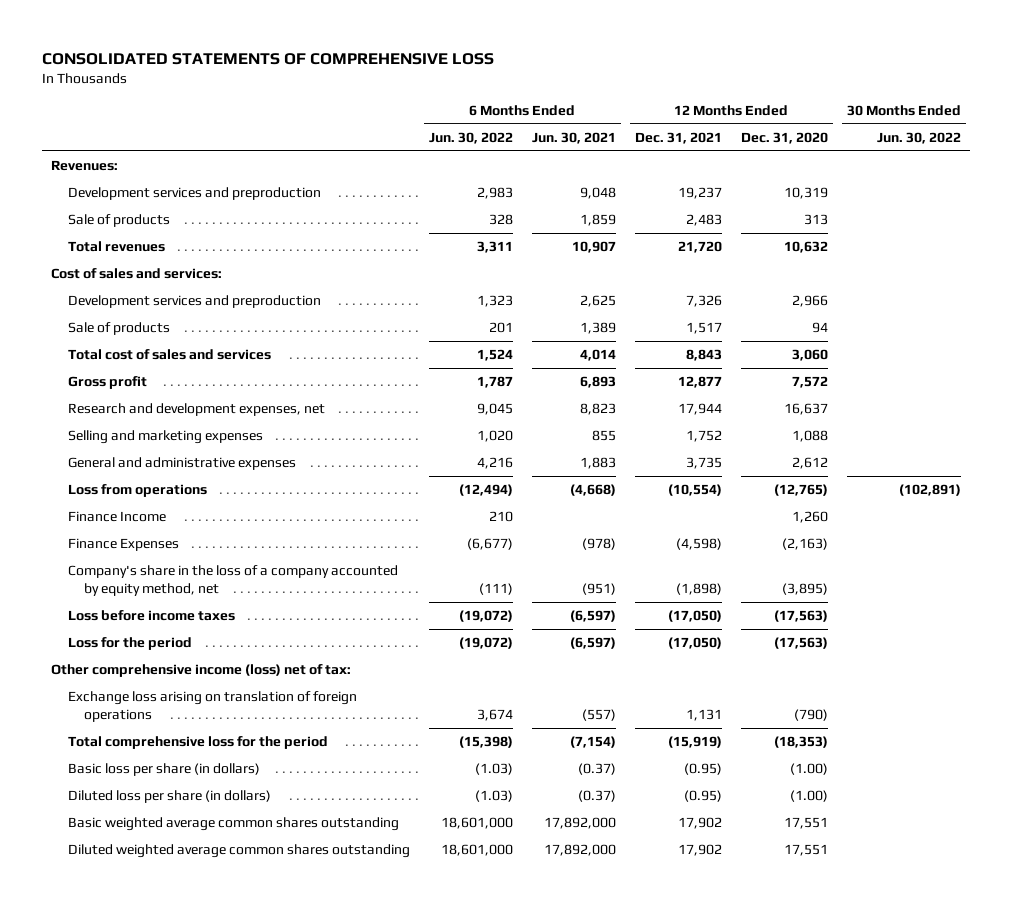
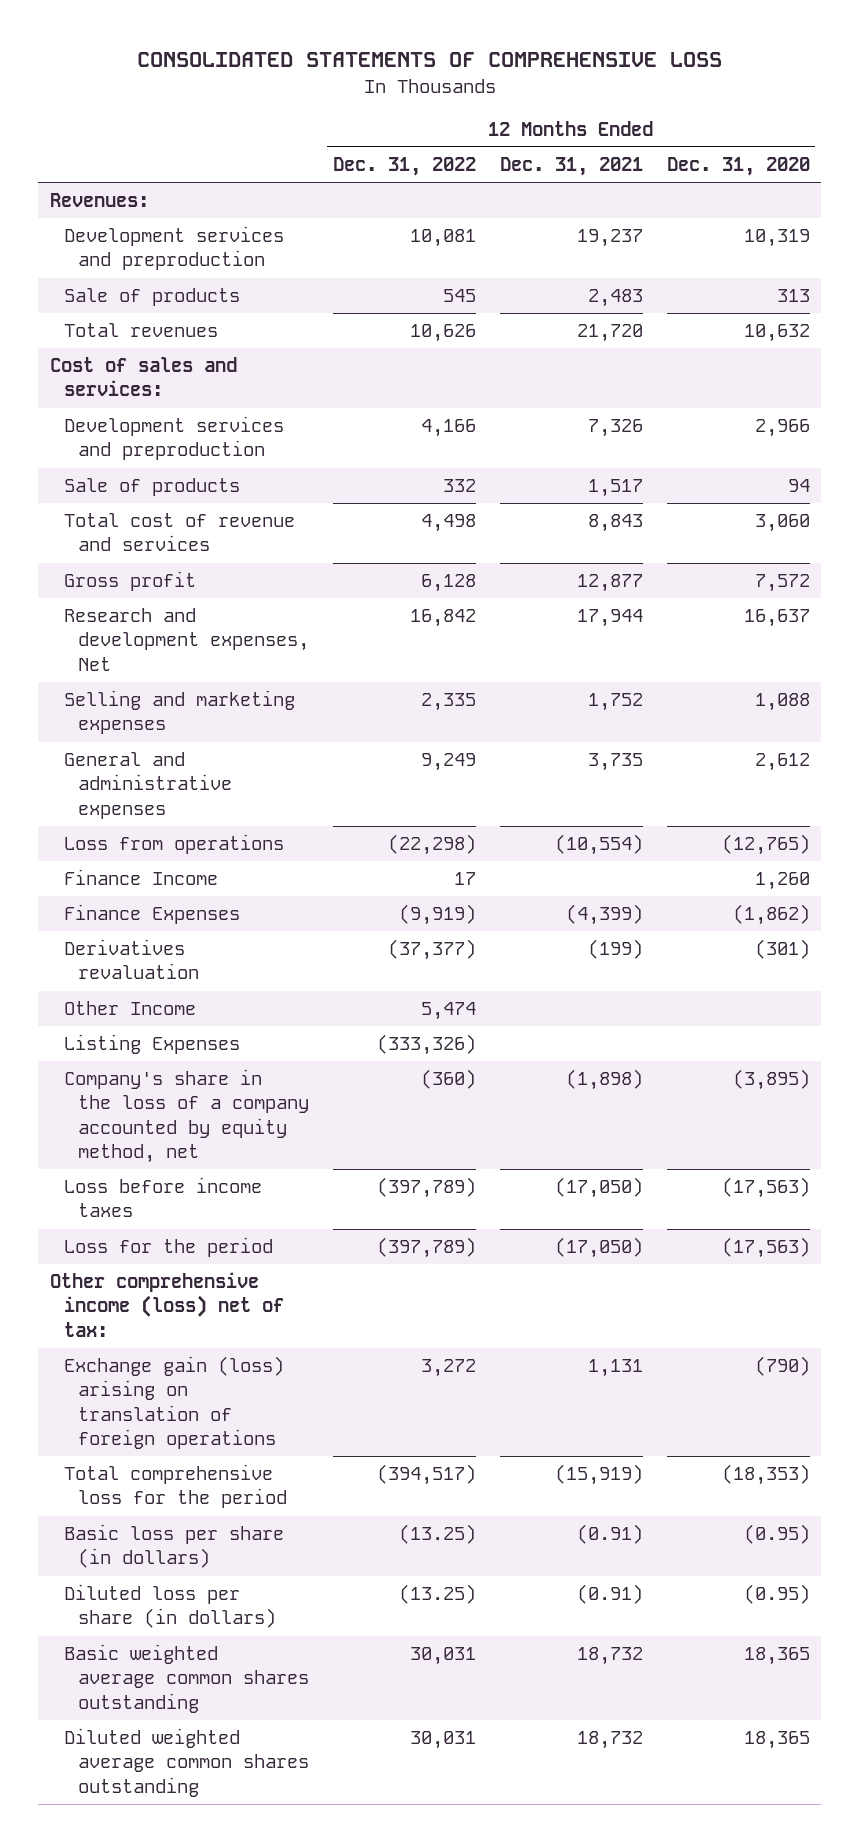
- | 6 Months Ended Jun. 30, 2022 | 6 Months Ended Jun. 30, 2021 | 12 Months Ended Dec. 31, 2021 | 12 Months Ended Dec. 31, 2020 | 30 Months Ended Jun. 30, 2022
+ | 12 Months Ended Dec. 31, 2022 | 12 Months Ended Dec. 31, 2021 | 12 Months Ended Dec. 31, 2020
- Total cost of sales and services | 1,524 | 4,014 | 8,843 | 3,060 |
+ Total cost of revenue and services | 4,498 | 8,843 | 3,060
- Research and development expenses, net | 9,045 | 8,823 | 17,944 | 16,637 |
+ Research and development expenses, Net | 16,842 | 17,944 | 16,637
- Finance Expenses | (6,677) | (978) | (4,598) | (2,163) |
+ Finance Expenses | (9,919) | (4,399) | (1,862)
+ Derivatives revaluation | (37,377) | (199) | (301)
+ Other Income | 5,474 | |
+ Listing Expenses | (333,326) | |
- Exchange loss arising on translation of foreign operations | 3,674 | (557) | 1,131 | (790) |
+ Exchange gain (loss) arising on translation of foreign operations | 3,272 | 1,131 | (790)
- Basic loss per share (in dollars) | (1.03) | (0.37) | (0.95) | (1.00) |
- Diluted loss per share (in dollars) | (1.03) | (0.37) | (0.95) | (1.00) |
- Basic weighted average common shares outstanding | 18,601,000 | 17,892,000 | 17,902 | 17,551 |
- Diluted weighted average common shares outstanding | 18,601,000 | 17,892,000 | 17,902 | 17,551 |
+ Basic loss per share (in dollars) | (13.25) | (0.91) | (0.95)
+ Diluted loss per share (in dollars) | (13.25) | (0.91) | (0.95)
+ Basic weighted average common shares outstanding | 30,031 | 18,732 | 18,365
+ Diluted weighted average common shares outstanding | 30,031 | 18,732 | 18,365

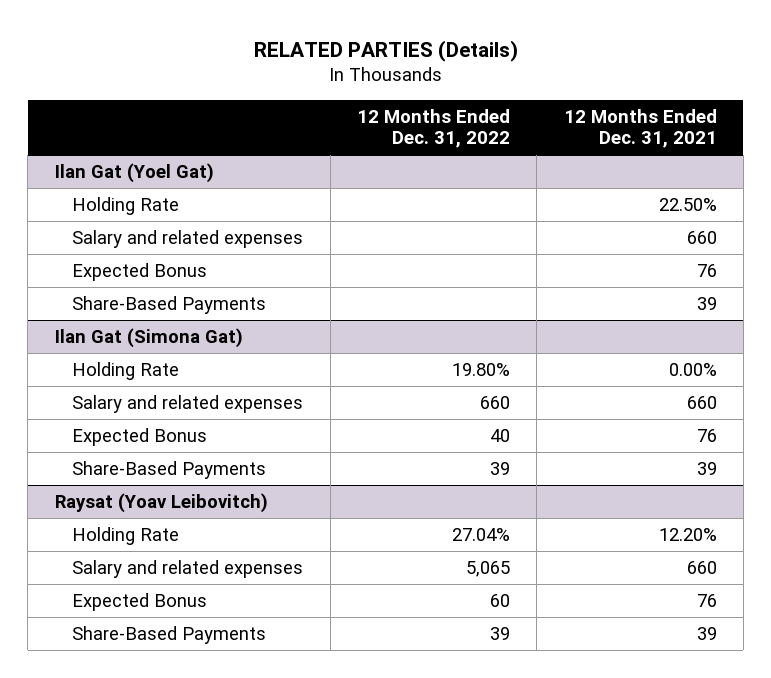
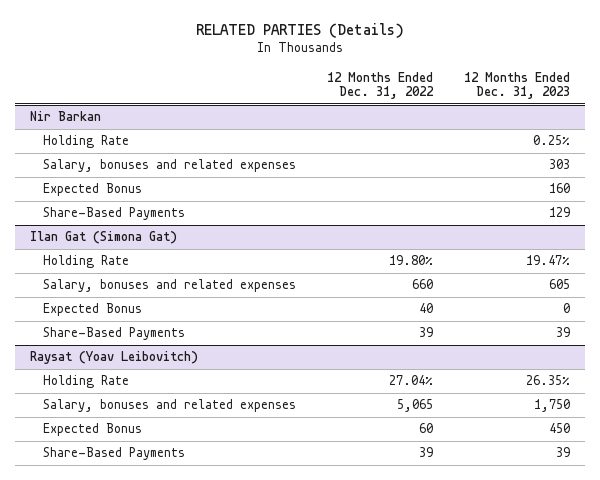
- | 12 Months Ended Dec. 31, 2022 | 12 Months Ended Dec. 31, 2021
+ | 12 Months Ended Dec. 31, 2022 | 12 Months Ended Dec. 31, 2023
- Ilan Gat (Yoel Gat)
+ Nir Barkan
- Salary and related expenses | | 660
+ Salary, bonuses and related expenses | | 303
@ Ilan Gat (Simona Gat)
- Salary and related expenses | 660 | 660
+ Salary, bonuses and related expenses | 660 | 605
@ Raysat (Yoav Leibovitch)
- Salary and related expenses | 5,065 | 660
+ Salary, bonuses and related expenses | 5,065 | 1,750

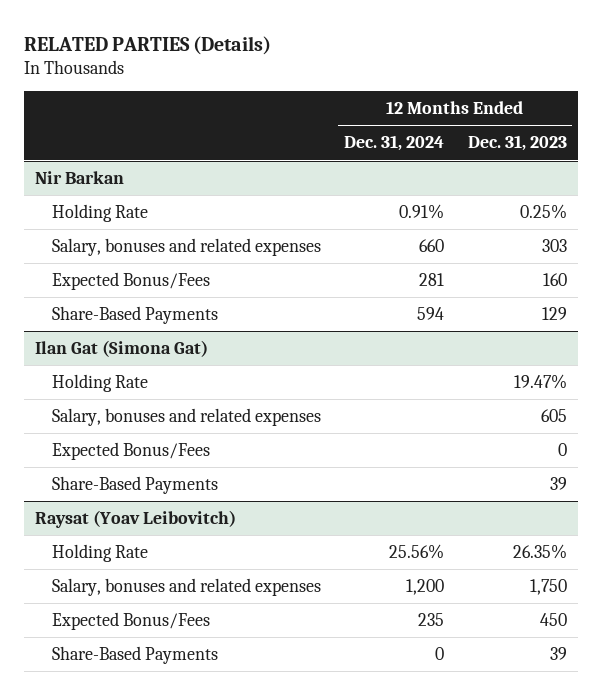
- | 12 Months Ended Dec. 31, 2022 | 12 Months Ended Dec. 31, 2023
+ | 12 Months Ended Dec. 31, 2024 | 12 Months Ended Dec. 31, 2023
@ Nir Barkan
- Expected Bonus | | 160
+ Expected Bonus/Fees | 281 | 160
@ Ilan Gat (Simona Gat)
- Expected Bonus | 40 | 0
+ Expected Bonus/Fees | | 0
@ Raysat (Yoav Leibovitch)
- Expected Bonus | 60 | 450
+ Expected Bonus/Fees | 235 | 450

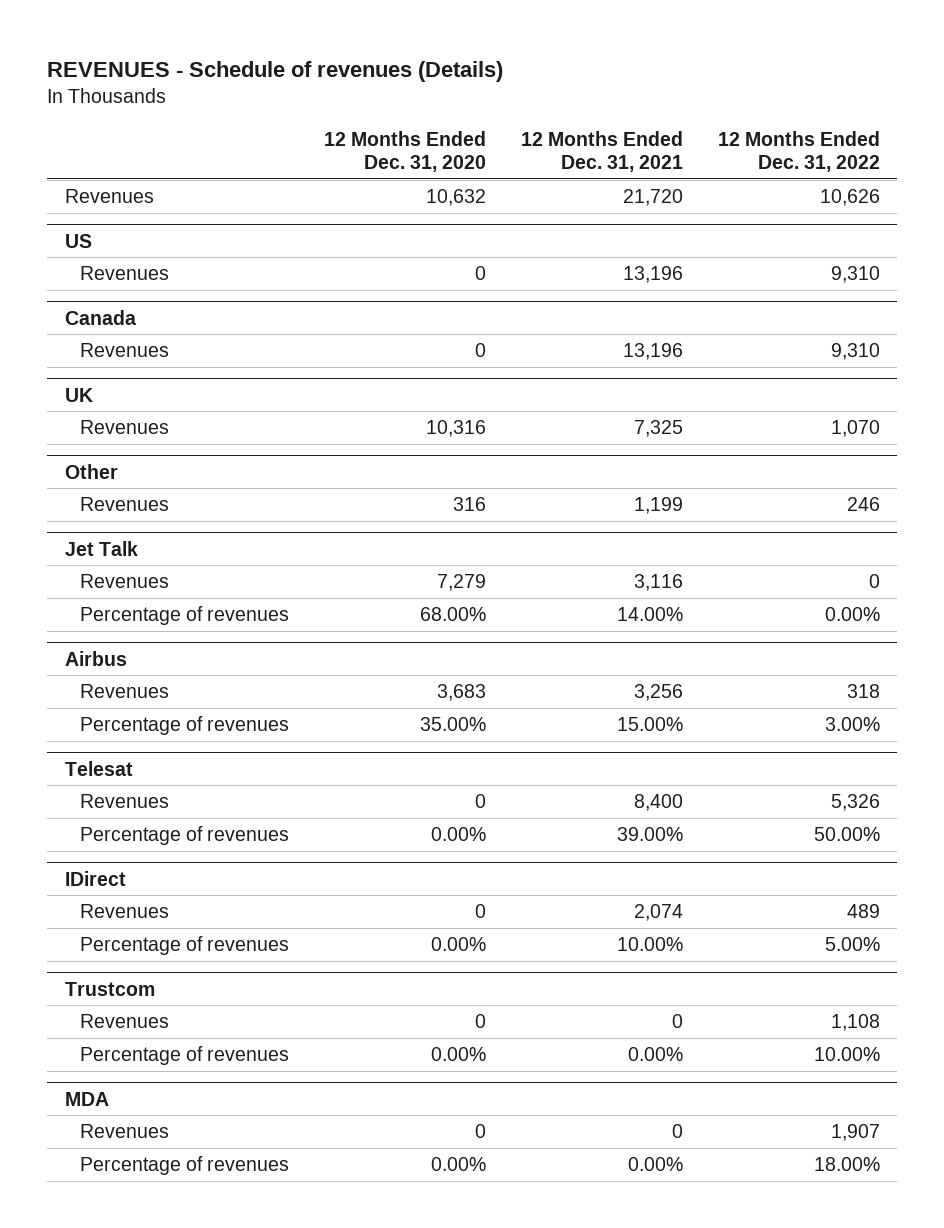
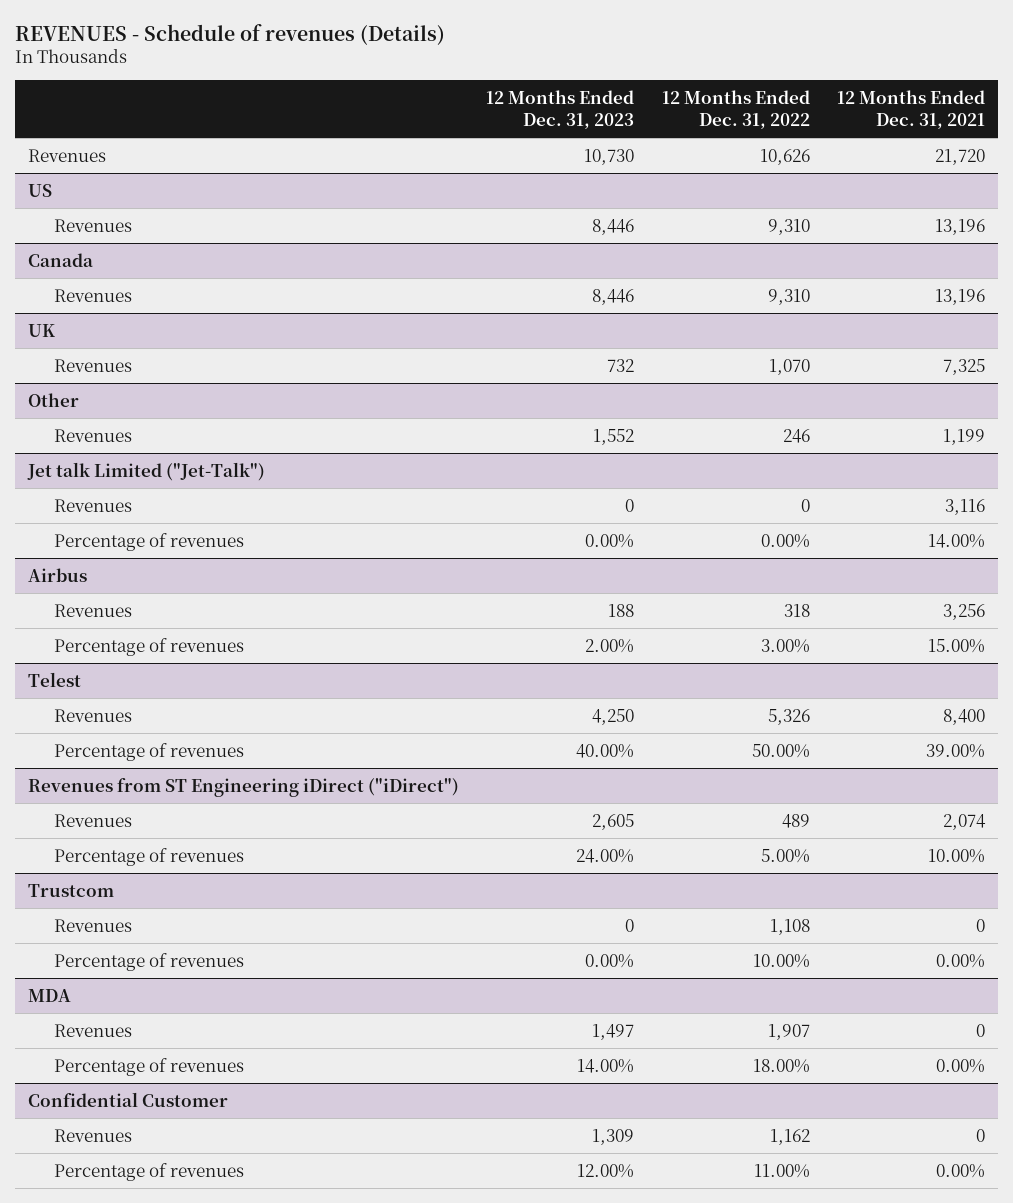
- | 12 Months Ended Dec. 31, 2020 | 12 Months Ended Dec. 31, 2021 | 12 Months Ended Dec. 31, 2022
+ | 12 Months Ended Dec. 31, 2023 | 12 Months Ended Dec. 31, 2022 | 12 Months Ended Dec. 31, 2021
- Jet Talk
+ Jet talk Limited ("Jet-Talk")
- Telesat
+ Telest
- IDirect
+ Revenues from ST Engineering iDirect ("iDirect")
+ Confidential Customer
+ Revenues | 1,309 | 1,162 | 0
+ Percentage of revenues | 12.00% | 11.00% | 0.00%

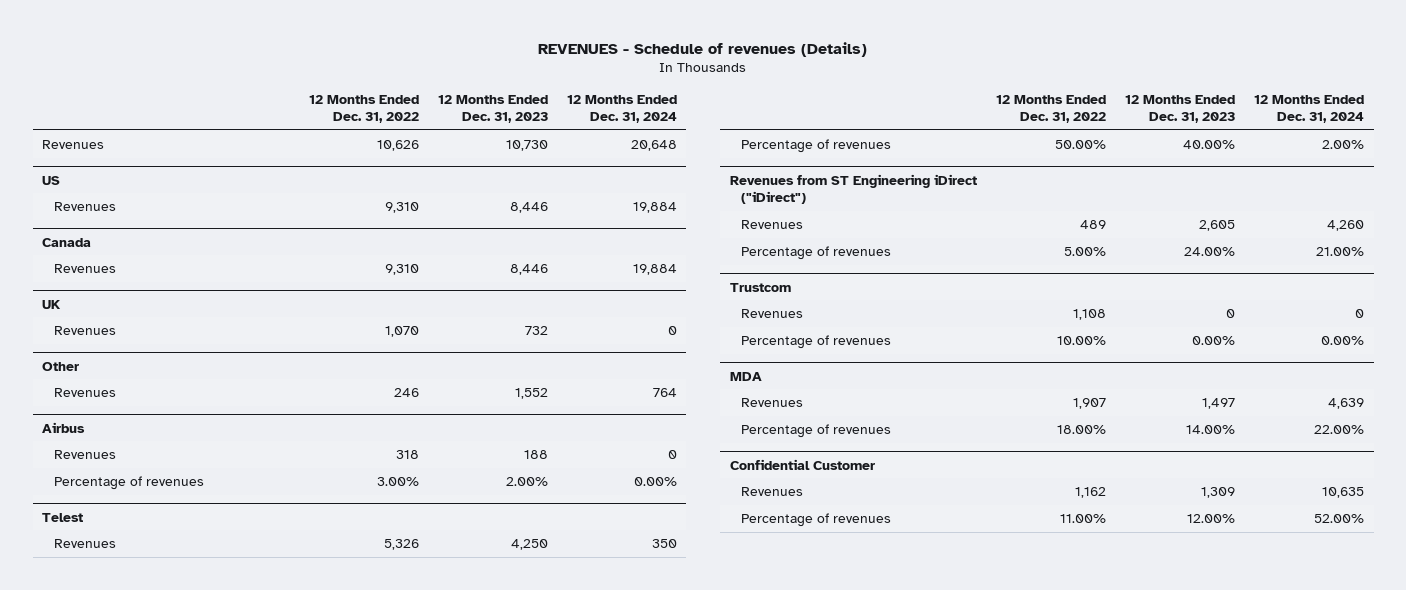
- | 12 Months Ended Dec. 31, 2023 | 12 Months Ended Dec. 31, 2022 | 12 Months Ended Dec. 31, 2021
+ | 12 Months Ended Dec. 31, 2022 | 12 Months Ended Dec. 31, 2023 | 12 Months Ended Dec. 31, 2024
- Jet talk Limited ("Jet-Talk")
- Revenues | 0 | 0 | 3,116
- Percentage of revenues | 0.00% | 0.00% | 14.00%

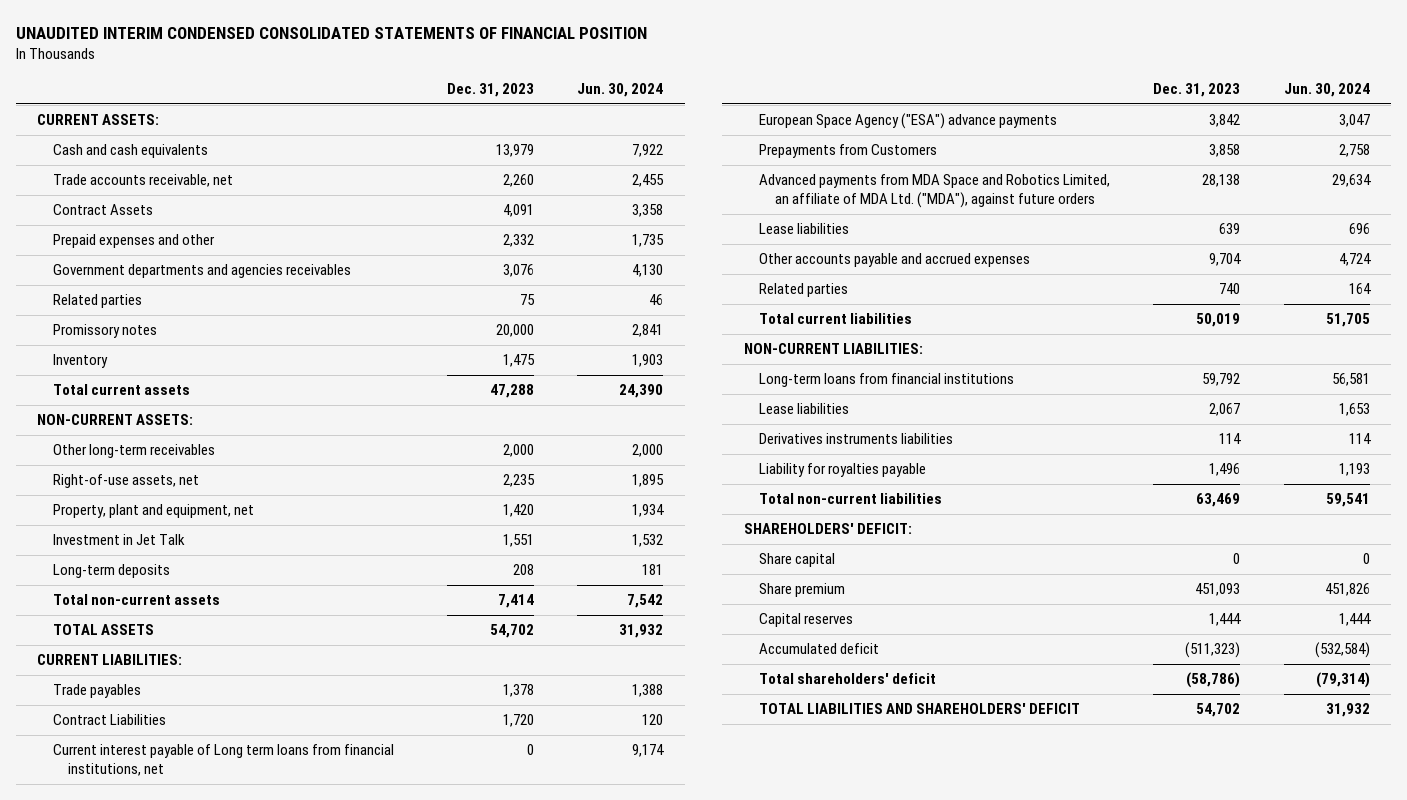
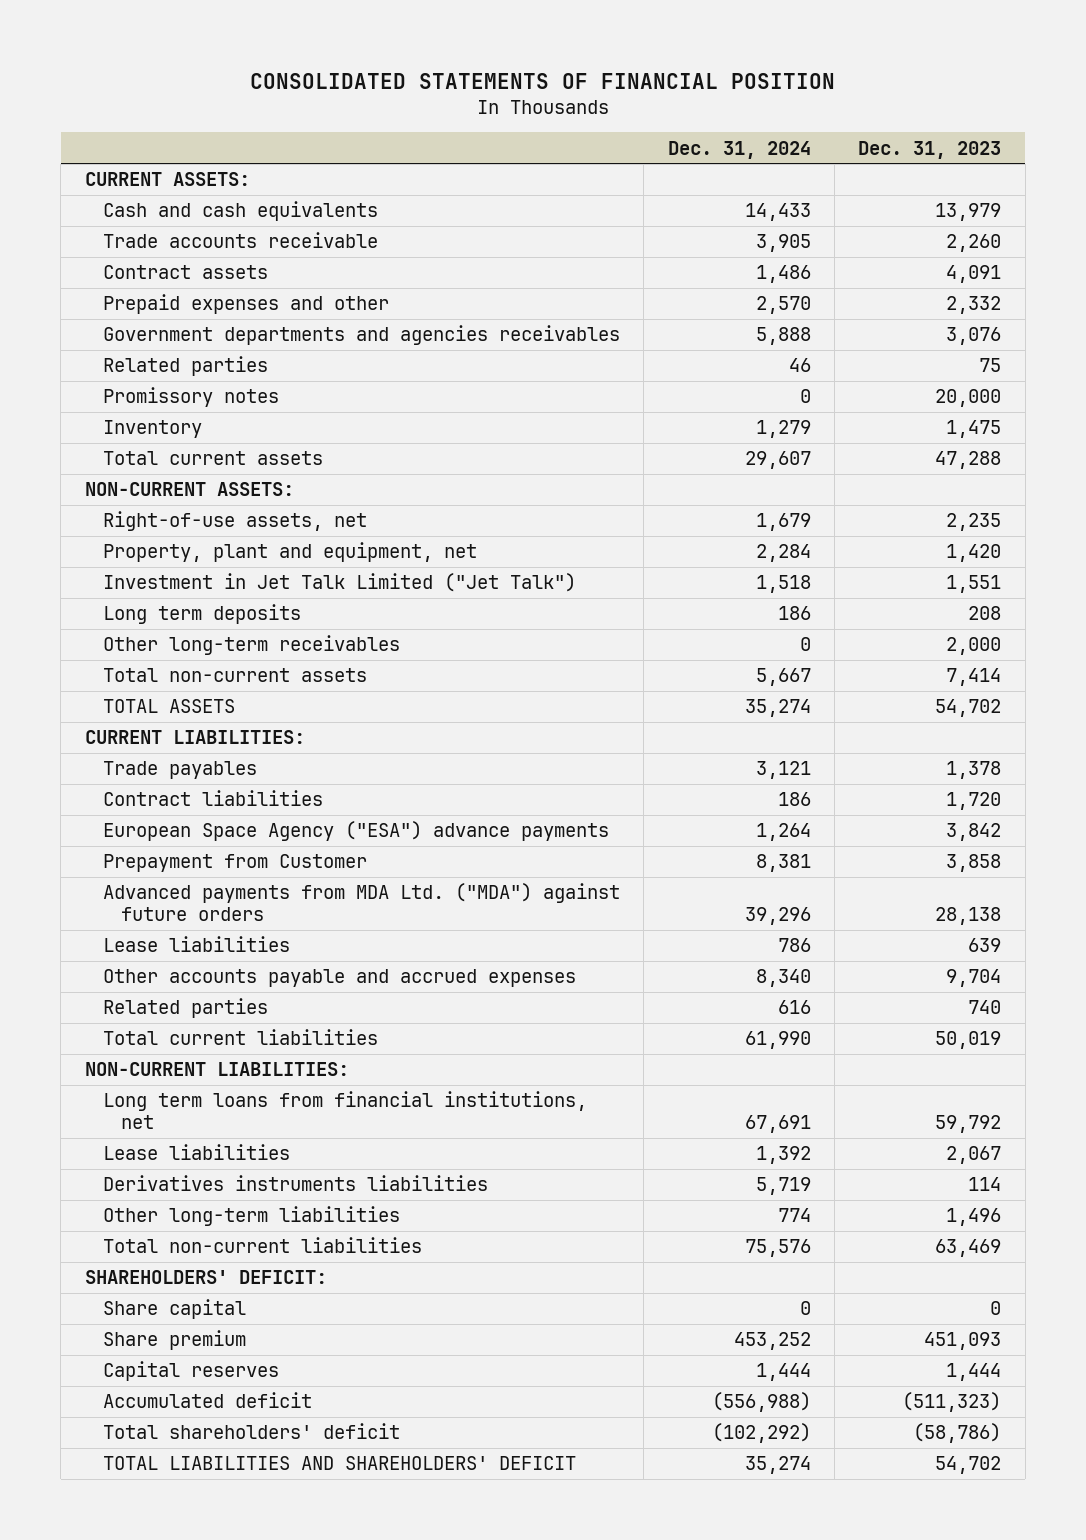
- UNAUDITED INTERIM CONDENSED CONSOLIDATED STATEMENTS OF FINANCIAL POSITION
+ CONSOLIDATED STATEMENTS OF FINANCIAL POSITION
- | Dec. 31, 2023 | Jun. 30, 2024
+ | Dec. 31, 2024 | Dec. 31, 2023
- Trade accounts receivable, net | 2,260 | 2,455
- Contract Assets | 4,091 | 3,358
+ Trade accounts receivable | 3,905 | 2,260
+ Contract assets | 1,486 | 4,091
- Investment in Jet Talk | 1,551 | 1,532
- Long-term deposits | 208 | 181
+ Investment in Jet Talk Limited ("Jet Talk") | 1,518 | 1,551
+ Long term deposits | 186 | 208
moved down: Other long-term receivables | 0 | 2,000
- Contract Liabilities | 1,720 | 120
- Current interest payable of Long term loans from financial institutions, net | 0 | 9,174
+ Contract liabilities | 186 | 1,720
- Prepayments from Customers | 3,858 | 2,758
- Advanced payments from MDA Space and Robotics Limited, an affiliate of MDA Ltd. ("MDA"), against future orders | 28,138 | 29,634
+ Prepayment from Customer | 8,381 | 3,858
+ Advanced payments from MDA Ltd. ("MDA") against future orders | 39,296 | 28,138
- Long-term loans from financial institutions | 59,792 | 56,581
+ Long term loans from financial institutions, net | 67,691 | 59,792
- Liability for royalties payable | 1,496 | 1,193
+ Other long-term liabilities | 774 | 1,496

